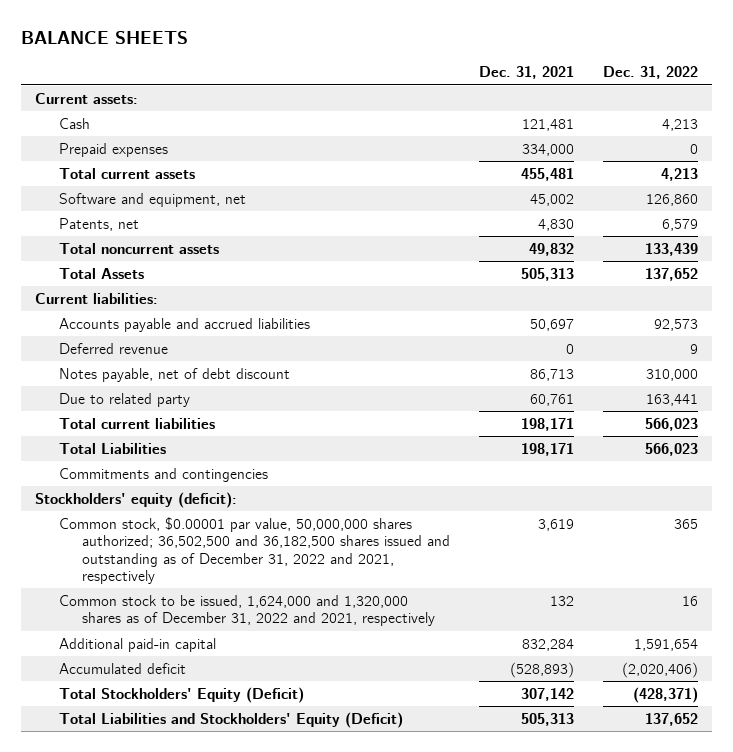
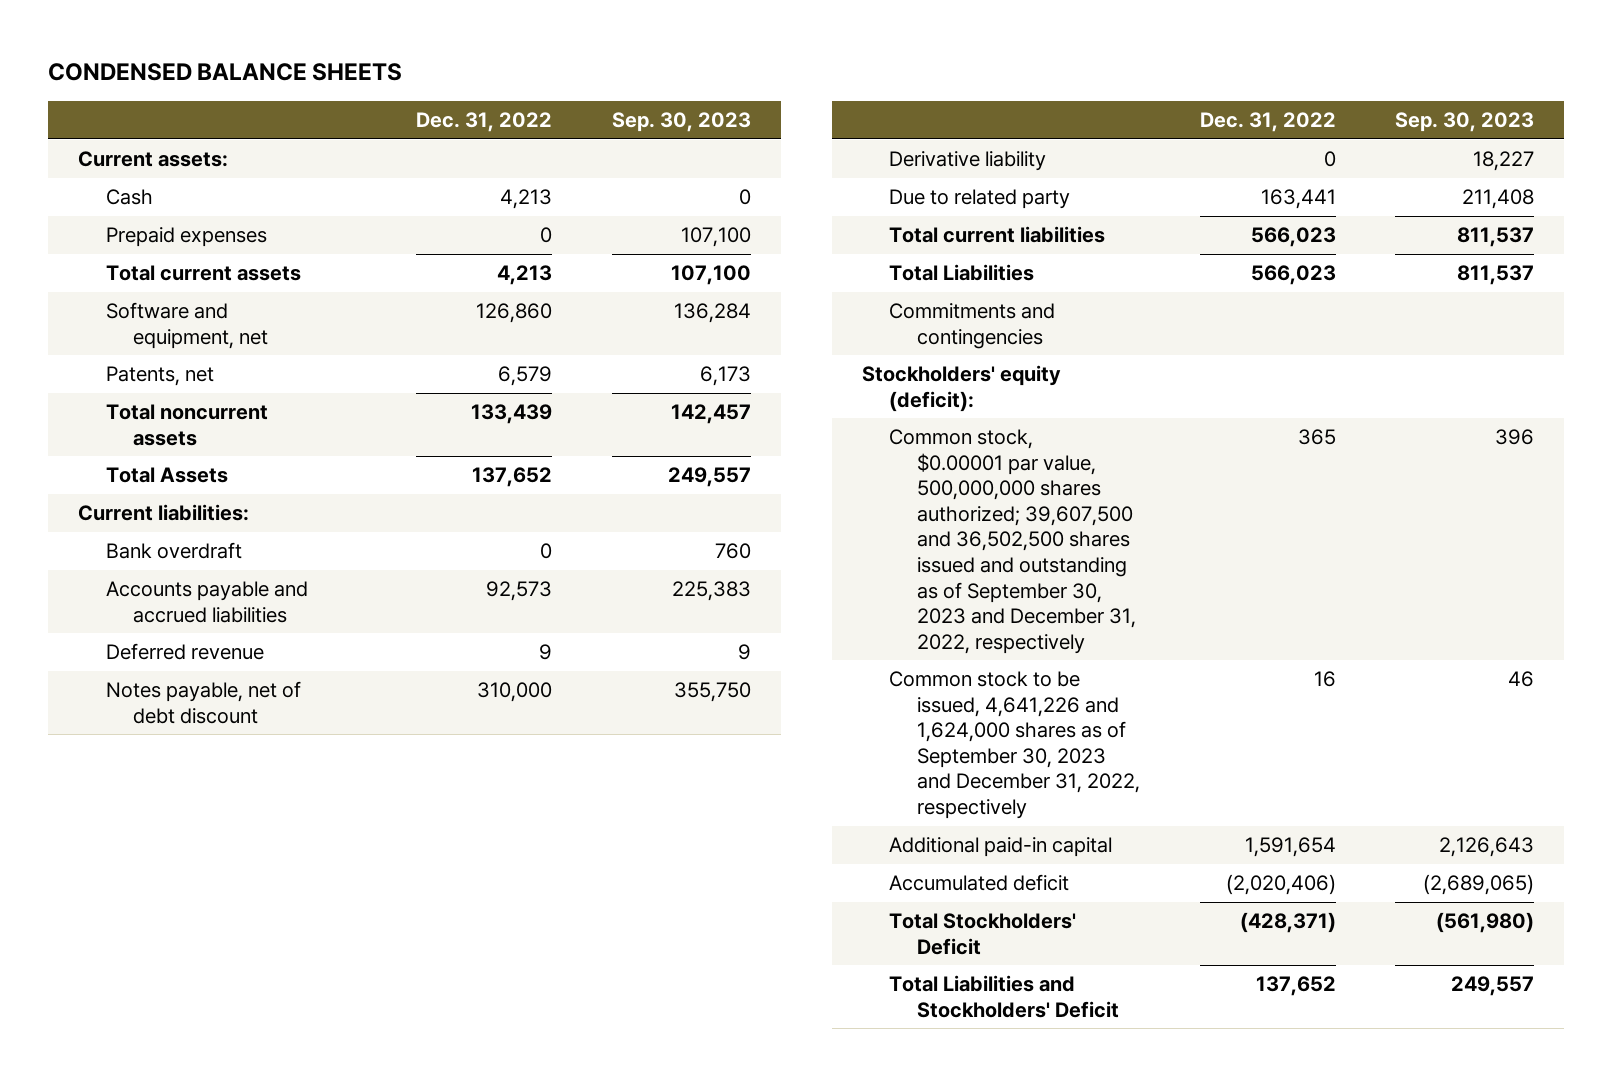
- BALANCE SHEETS
+ CONDENSED BALANCE SHEETS
- | Dec. 31, 2021 | Dec. 31, 2022
+ | Dec. 31, 2022 | Sep. 30, 2023
+ Bank overdraft | 0 | 760
+ Derivative liability | 0 | 18,227
- Common stock, $0.00001 par value, 50,000,000 shares authorized; 36,502,500 and 36,182,500 shares issued and outstanding as of December 31, 2022 and 2021, respectively | 3,619 | 365
- Common stock to be issued, 1,624,000 and 1,320,000 shares as of December 31, 2022 and 2021, respectively | 132 | 16
+ Common stock, $0.00001 par value, 500,000,000 shares authorized; 39,607,500 and 36,502,500 shares issued and outstanding as of September 30, 2023 and December 31, 2022, respectively | 365 | 396
+ Common stock to be issued, 4,641,226 and 1,624,000 shares as of September 30, 2023 and December 31, 2022, respectively | 16 | 46
- Total Stockholders' Equity (Deficit) | 307,142 | (428,371)
- Total Liabilities and Stockholders' Equity (Deficit) | 505,313 | 137,652
+ Total Stockholders' Deficit | (428,371) | (561,980)
+ Total Liabilities and Stockholders' Deficit | 137,652 | 249,557

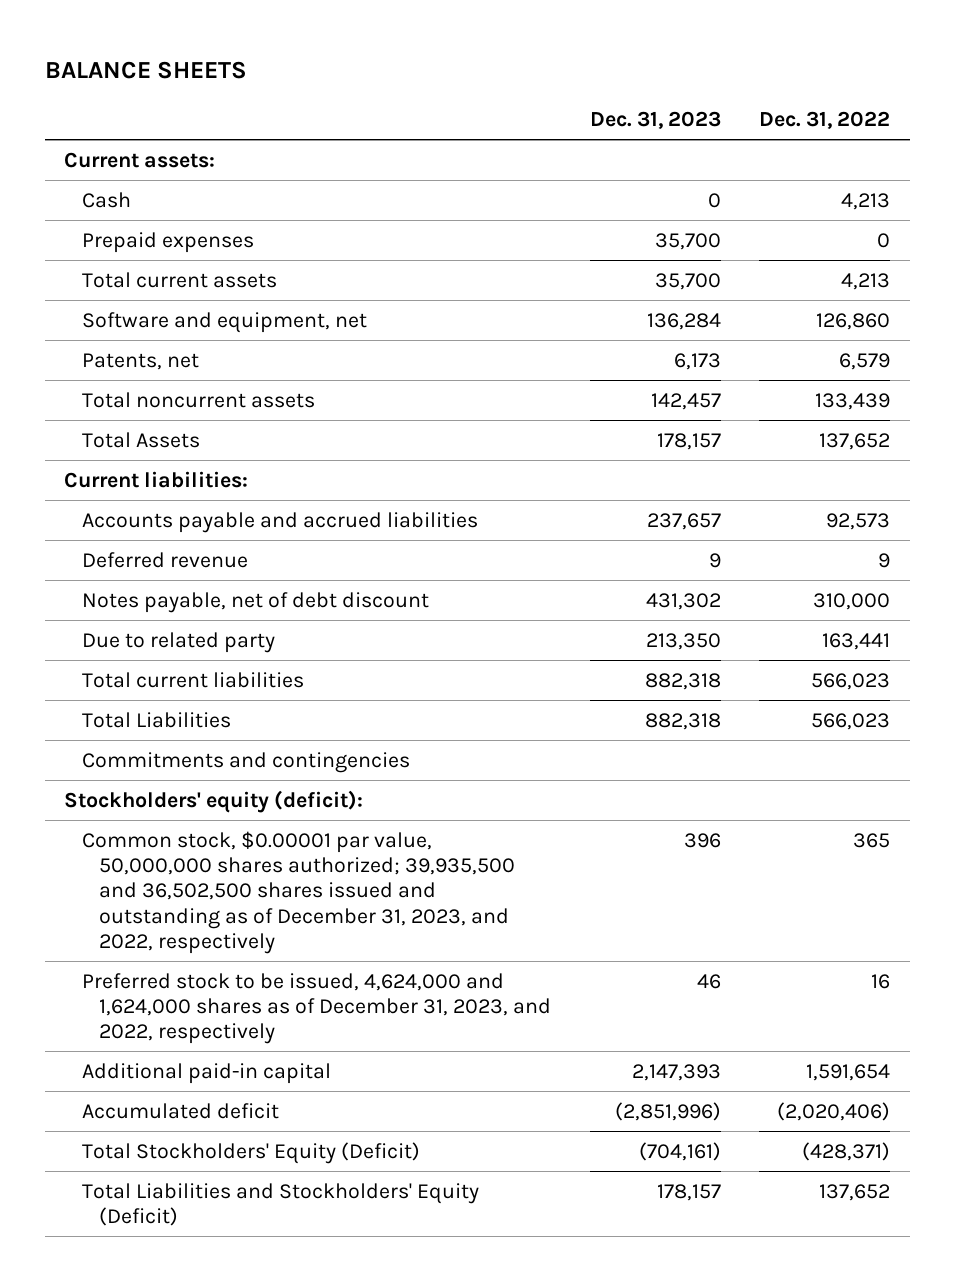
- CONDENSED BALANCE SHEETS
+ BALANCE SHEETS
- | Dec. 31, 2022 | Sep. 30, 2023
+ | Dec. 31, 2023 | Dec. 31, 2022
- Bank overdraft | 0 | 760
- Derivative liability | 0 | 18,227
- Common stock, $0.00001 par value, 500,000,000 shares authorized; 39,607,500 and 36,502,500 shares issued and outstanding as of September 30, 2023 and December 31, 2022, respectively | 365 | 396
- Common stock to be issued, 4,641,226 and 1,624,000 shares as of September 30, 2023 and December 31, 2022, respectively | 16 | 46
+ Common stock, $0.00001 par value, 50,000,000 shares authorized; 39,935,500 and 36,502,500 shares issued and outstanding as of December 31, 2023, and 2022, respectively | 396 | 365
+ Preferred stock to be issued, 4,624,000 and 1,624,000 shares as of December 31, 2023, and 2022, respectively | 46 | 16
- Total Stockholders' Deficit | (428,371) | (561,980)
- Total Liabilities and Stockholders' Deficit | 137,652 | 249,557
+ Total Stockholders' Equity (Deficit) | (704,161) | (428,371)
+ Total Liabilities and Stockholders' Equity (Deficit) | 178,157 | 137,652

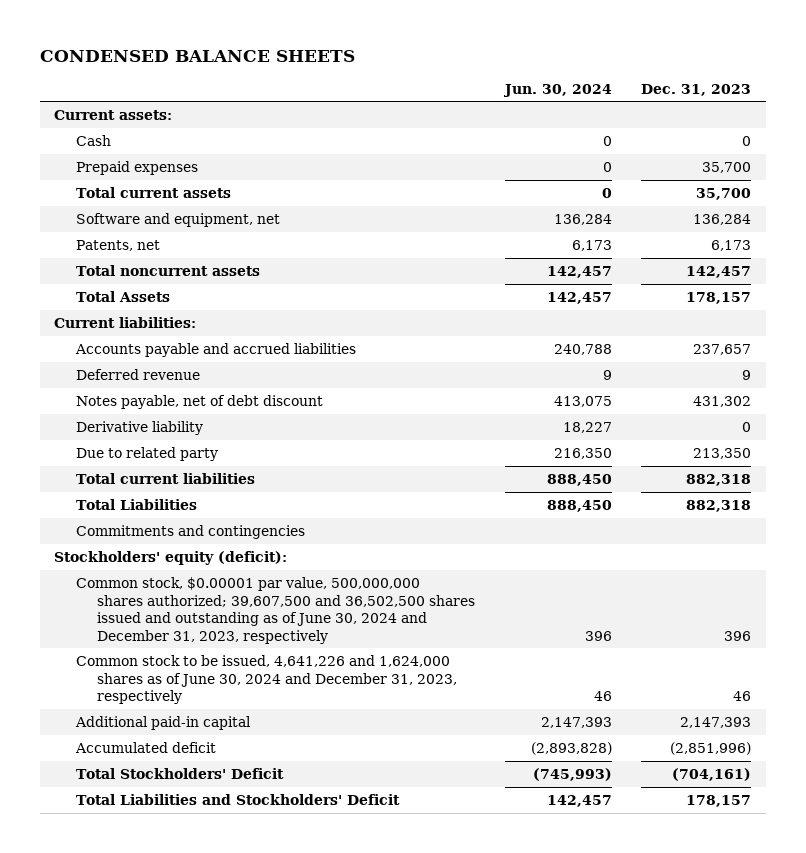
- BALANCE SHEETS
+ CONDENSED BALANCE SHEETS
- | Dec. 31, 2023 | Dec. 31, 2022
+ | Jun. 30, 2024 | Dec. 31, 2023
+ Derivative liability | 18,227 | 0
- Common stock, $0.00001 par value, 50,000,000 shares authorized; 39,935,500 and 36,502,500 shares issued and outstanding as of December 31, 2023, and 2022, respectively | 396 | 365
- Preferred stock to be issued, 4,624,000 and 1,624,000 shares as of December 31, 2023, and 2022, respectively | 46 | 16
+ Common stock, $0.00001 par value, 500,000,000 shares authorized; 39,607,500 and 36,502,500 shares issued and outstanding as of June 30, 2024 and December 31, 2023, respectively | 396 | 396
+ Common stock to be issued, 4,641,226 and 1,624,000 shares as of June 30, 2024 and December 31, 2023, respectively | 46 | 46
- Total Stockholders' Equity (Deficit) | (704,161) | (428,371)
- Total Liabilities and Stockholders' Equity (Deficit) | 178,157 | 137,652
+ Total Stockholders' Deficit | (745,993) | (704,161)
+ Total Liabilities and Stockholders' Deficit | 142,457 | 178,157

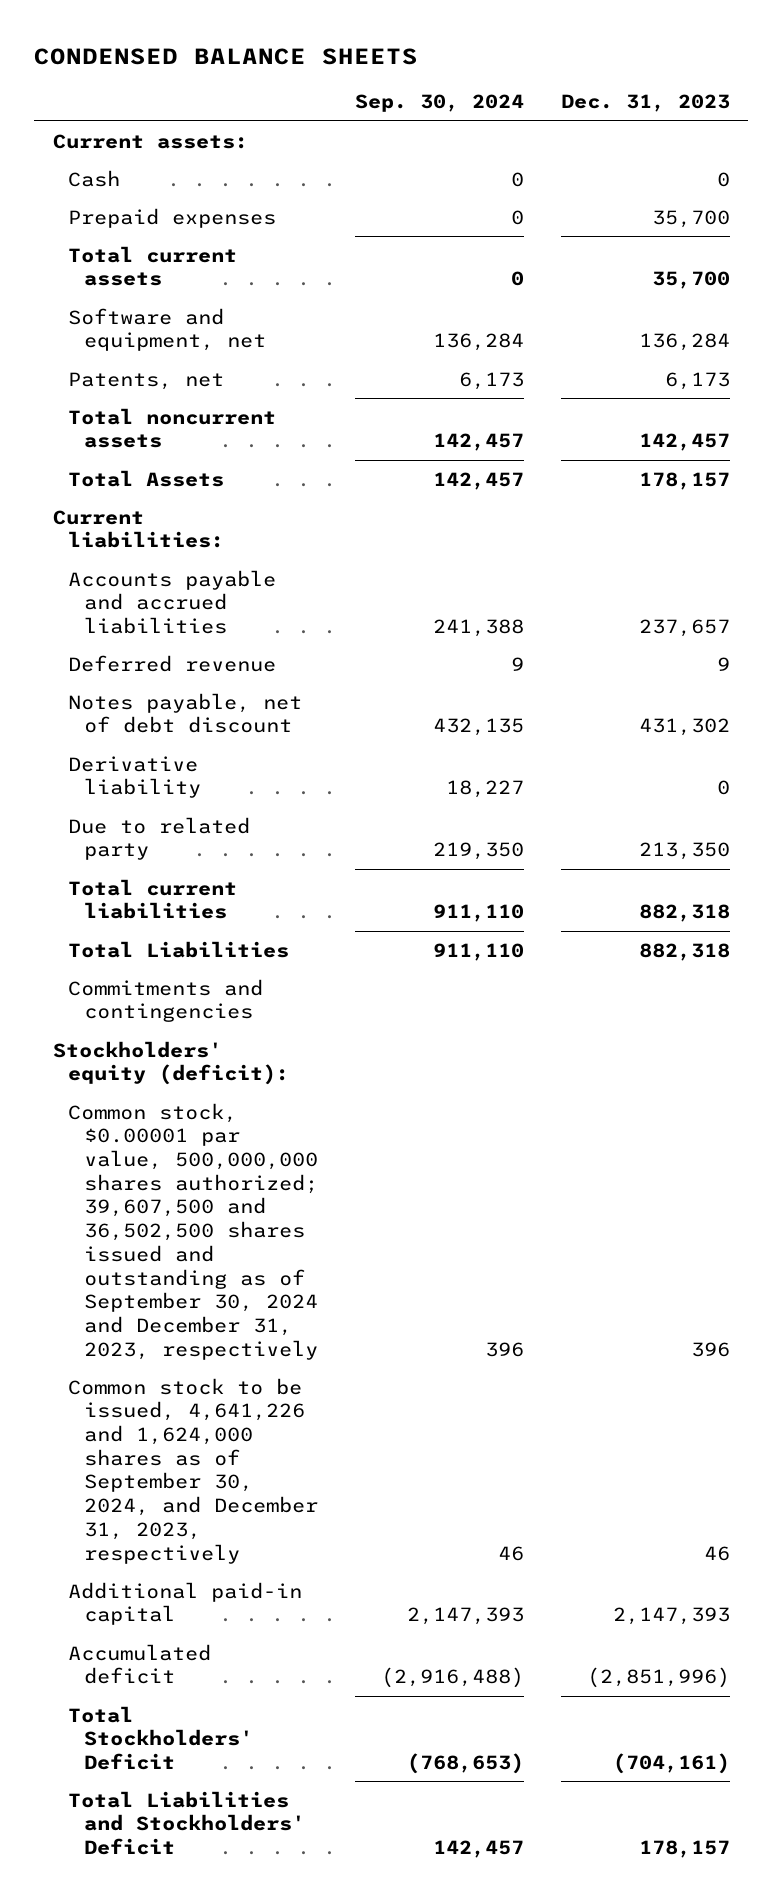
- | Jun. 30, 2024 | Dec. 31, 2023
+ | Sep. 30, 2024 | Dec. 31, 2023
- Common stock, $0.00001 par value, 500,000,000 shares authorized; 39,607,500 and 36,502,500 shares issued and outstanding as of June 30, 2024 and December 31, 2023, respectively | 396 | 396
- Common stock to be issued, 4,641,226 and 1,624,000 shares as of June 30, 2024 and December 31, 2023, respectively | 46 | 46
+ Common stock, $0.00001 par value, 500,000,000 shares authorized; 39,607,500 and 36,502,500 shares issued and outstanding as of September 30, 2024 and December 31, 2023, respectively | 396 | 396
+ Common stock to be issued, 4,641,226 and 1,624,000 shares as of September 30, 2024, and December 31, 2023, respectively | 46 | 46

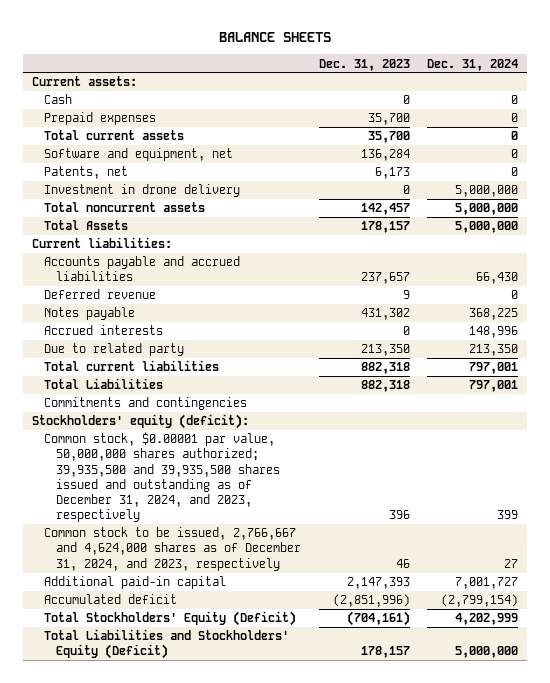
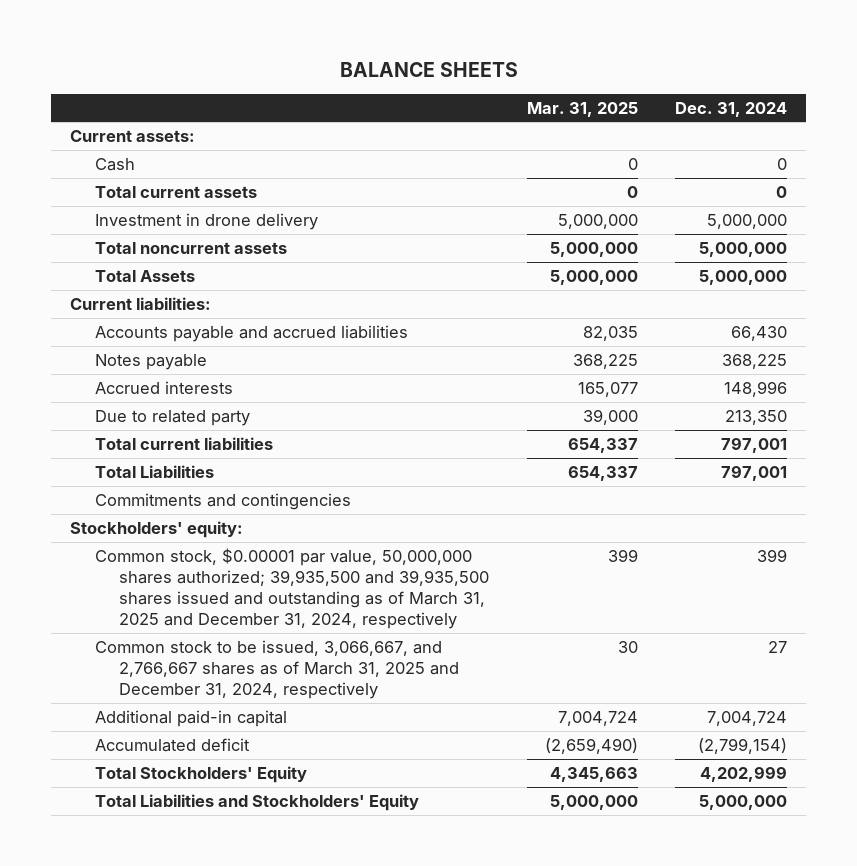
- | Dec. 31, 2023 | Dec. 31, 2024
+ | Mar. 31, 2025 | Dec. 31, 2024
- Prepaid expenses | 35,700 | 0
- Software and equipment, net | 136,284 | 0
- Patents, net | 6,173 | 0
- Deferred revenue | 9 | 0
- Stockholders' equity (deficit):
- Common stock, $0.00001 par value, 50,000,000 shares authorized; 39,935,500 and 39,935,500 shares issued and outstanding as of December 31, 2024, and 2023, respectively | 396 | 399
- Common stock to be issued, 2,766,667 and 4,624,000 shares as of December 31, 2024, and 2023, respectively | 46 | 27
- Additional paid-in capital | 2,147,393 | 7,001,727
+ Stockholders' equity:
+ Common stock, $0.00001 par value, 50,000,000 shares authorized; 39,935,500 and 39,935,500 shares issued and outstanding as of March 31, 2025 and December 31, 2024, respectively | 399 | 399
+ Common stock to be issued, 3,066,667, and 2,766,667 shares as of March 31, 2025 and December 31, 2024, respectively | 30 | 27
+ Additional paid-in capital | 7,004,724 | 7,004,724
- Total Stockholders' Equity (Deficit) | (704,161) | 4,202,999
- Total Liabilities and Stockholders' Equity (Deficit) | 178,157 | 5,000,000
+ Total Stockholders' Equity | 4,345,663 | 4,202,999
+ Total Liabilities and Stockholders' Equity | 5,000,000 | 5,000,000

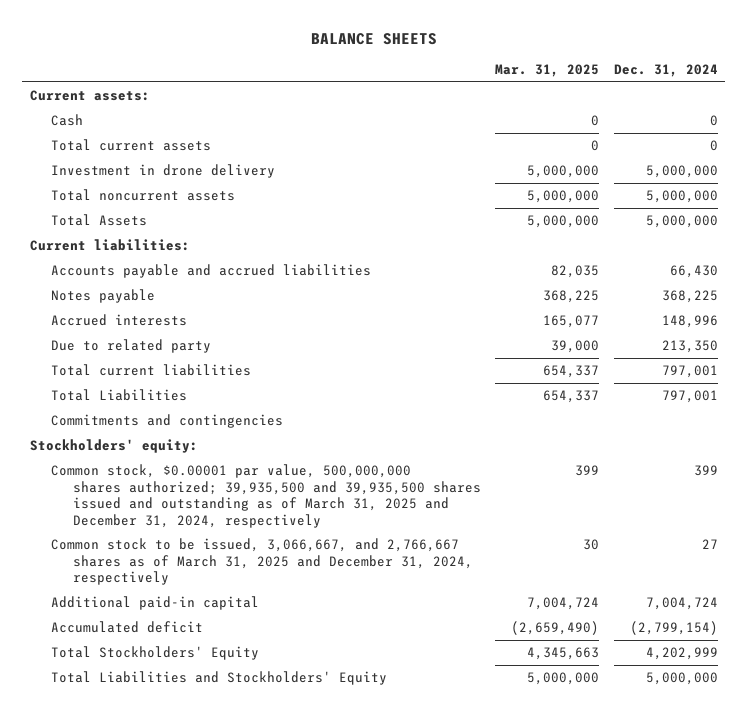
- Common stock, $0.00001 par value, 50,000,000 shares authorized; 39,935,500 and 39,935,500 shares issued and outstanding as of March 31, 2025 and December 31, 2024, respectively | 399 | 399
+ Common stock, $0.00001 par value, 500,000,000 shares authorized; 39,935,500 and 39,935,500 shares issued and outstanding as of March 31, 2025 and December 31, 2024, respectively | 399 | 399

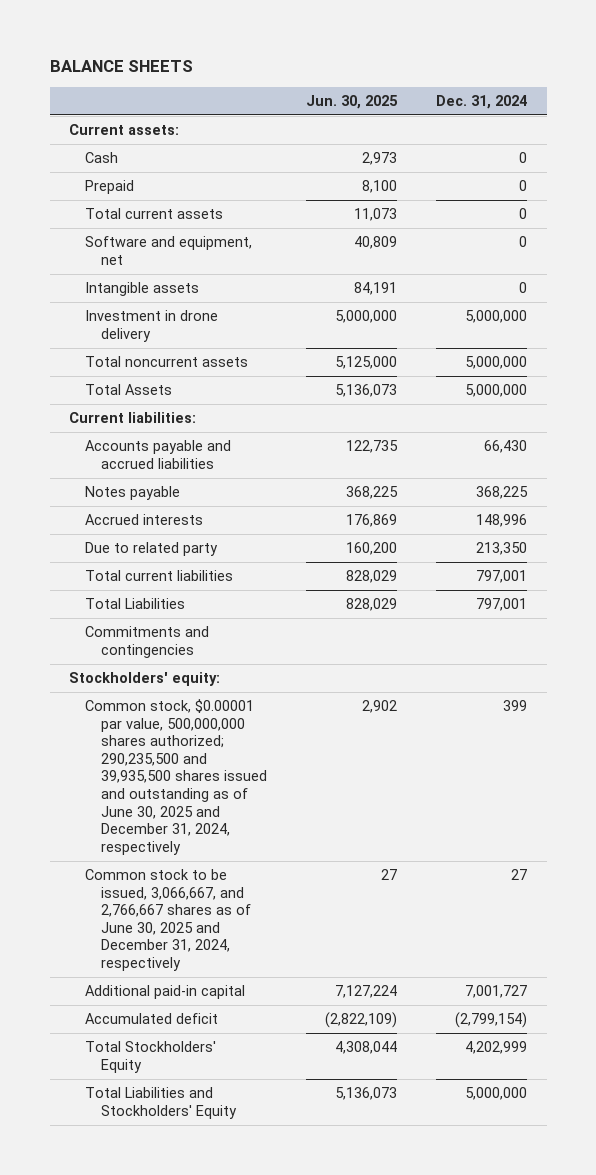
- | Mar. 31, 2025 | Dec. 31, 2024
+ | Jun. 30, 2025 | Dec. 31, 2024
+ Prepaid | 8,100 | 0
+ Software and equipment, net | 40,809 | 0
+ Intangible assets | 84,191 | 0
- Common stock, $0.00001 par value, 500,000,000 shares authorized; 39,935,500 and 39,935,500 shares issued and outstanding as of March 31, 2025 and December 31, 2024, respectively | 399 | 399
- Common stock to be issued, 3,066,667, and 2,766,667 shares as of March 31, 2025 and December 31, 2024, respectively | 30 | 27
- Additional paid-in capital | 7,004,724 | 7,004,724
+ Common stock, $0.00001 par value, 500,000,000 shares authorized; 290,235,500 and 39,935,500 shares issued and outstanding as of June 30, 2025 and December 31, 2024, respectively | 2,902 | 399
+ Common stock to be issued, 3,066,667, and 2,766,667 shares as of June 30, 2025 and December 31, 2024, respectively | 27 | 27
+ Additional paid-in capital | 7,127,224 | 7,001,727

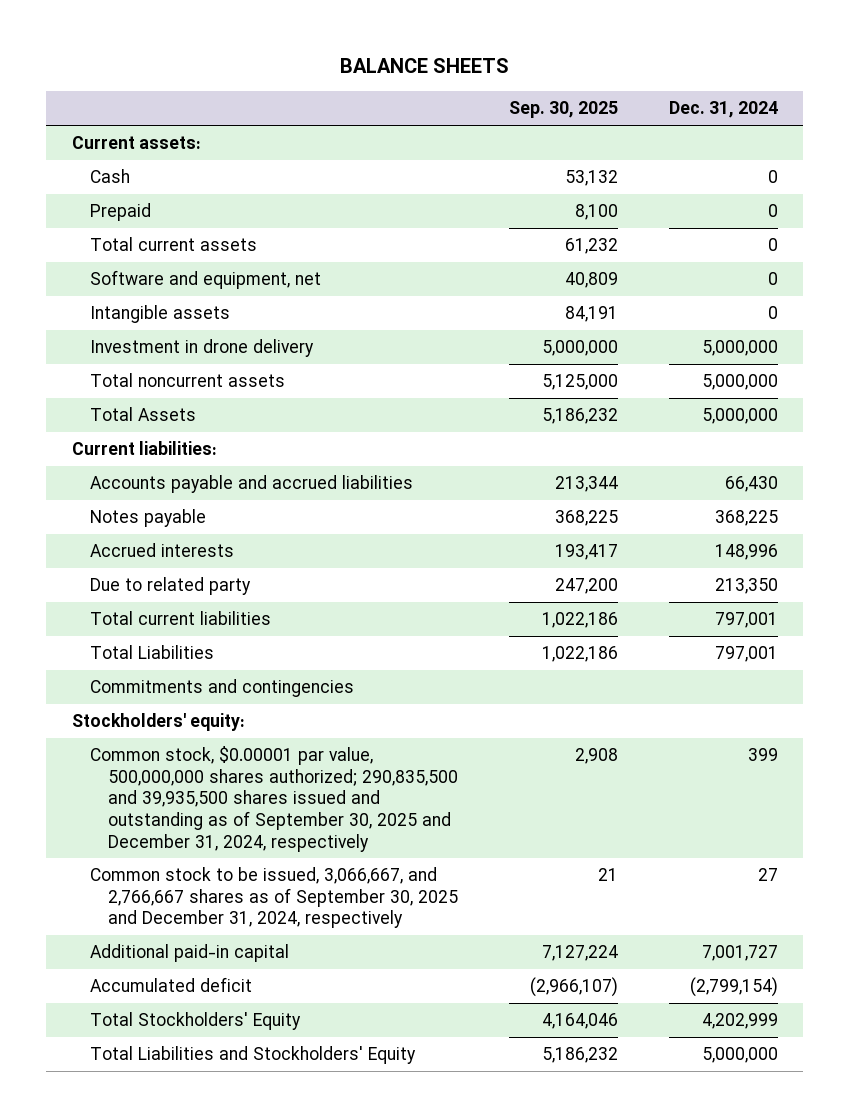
- | Jun. 30, 2025 | Dec. 31, 2024
+ | Sep. 30, 2025 | Dec. 31, 2024
- Common stock, $0.00001 par value, 500,000,000 shares authorized; 290,235,500 and 39,935,500 shares issued and outstanding as of June 30, 2025 and December 31, 2024, respectively | 2,902 | 399
- Common stock to be issued, 3,066,667, and 2,766,667 shares as of June 30, 2025 and December 31, 2024, respectively | 27 | 27
+ Common stock, $0.00001 par value, 500,000,000 shares authorized; 290,835,500 and 39,935,500 shares issued and outstanding as of September 30, 2025 and December 31, 2024, respectively | 2,908 | 399
+ Common stock to be issued, 3,066,667, and 2,766,667 shares as of September 30, 2025 and December 31, 2024, respectively | 21 | 27

